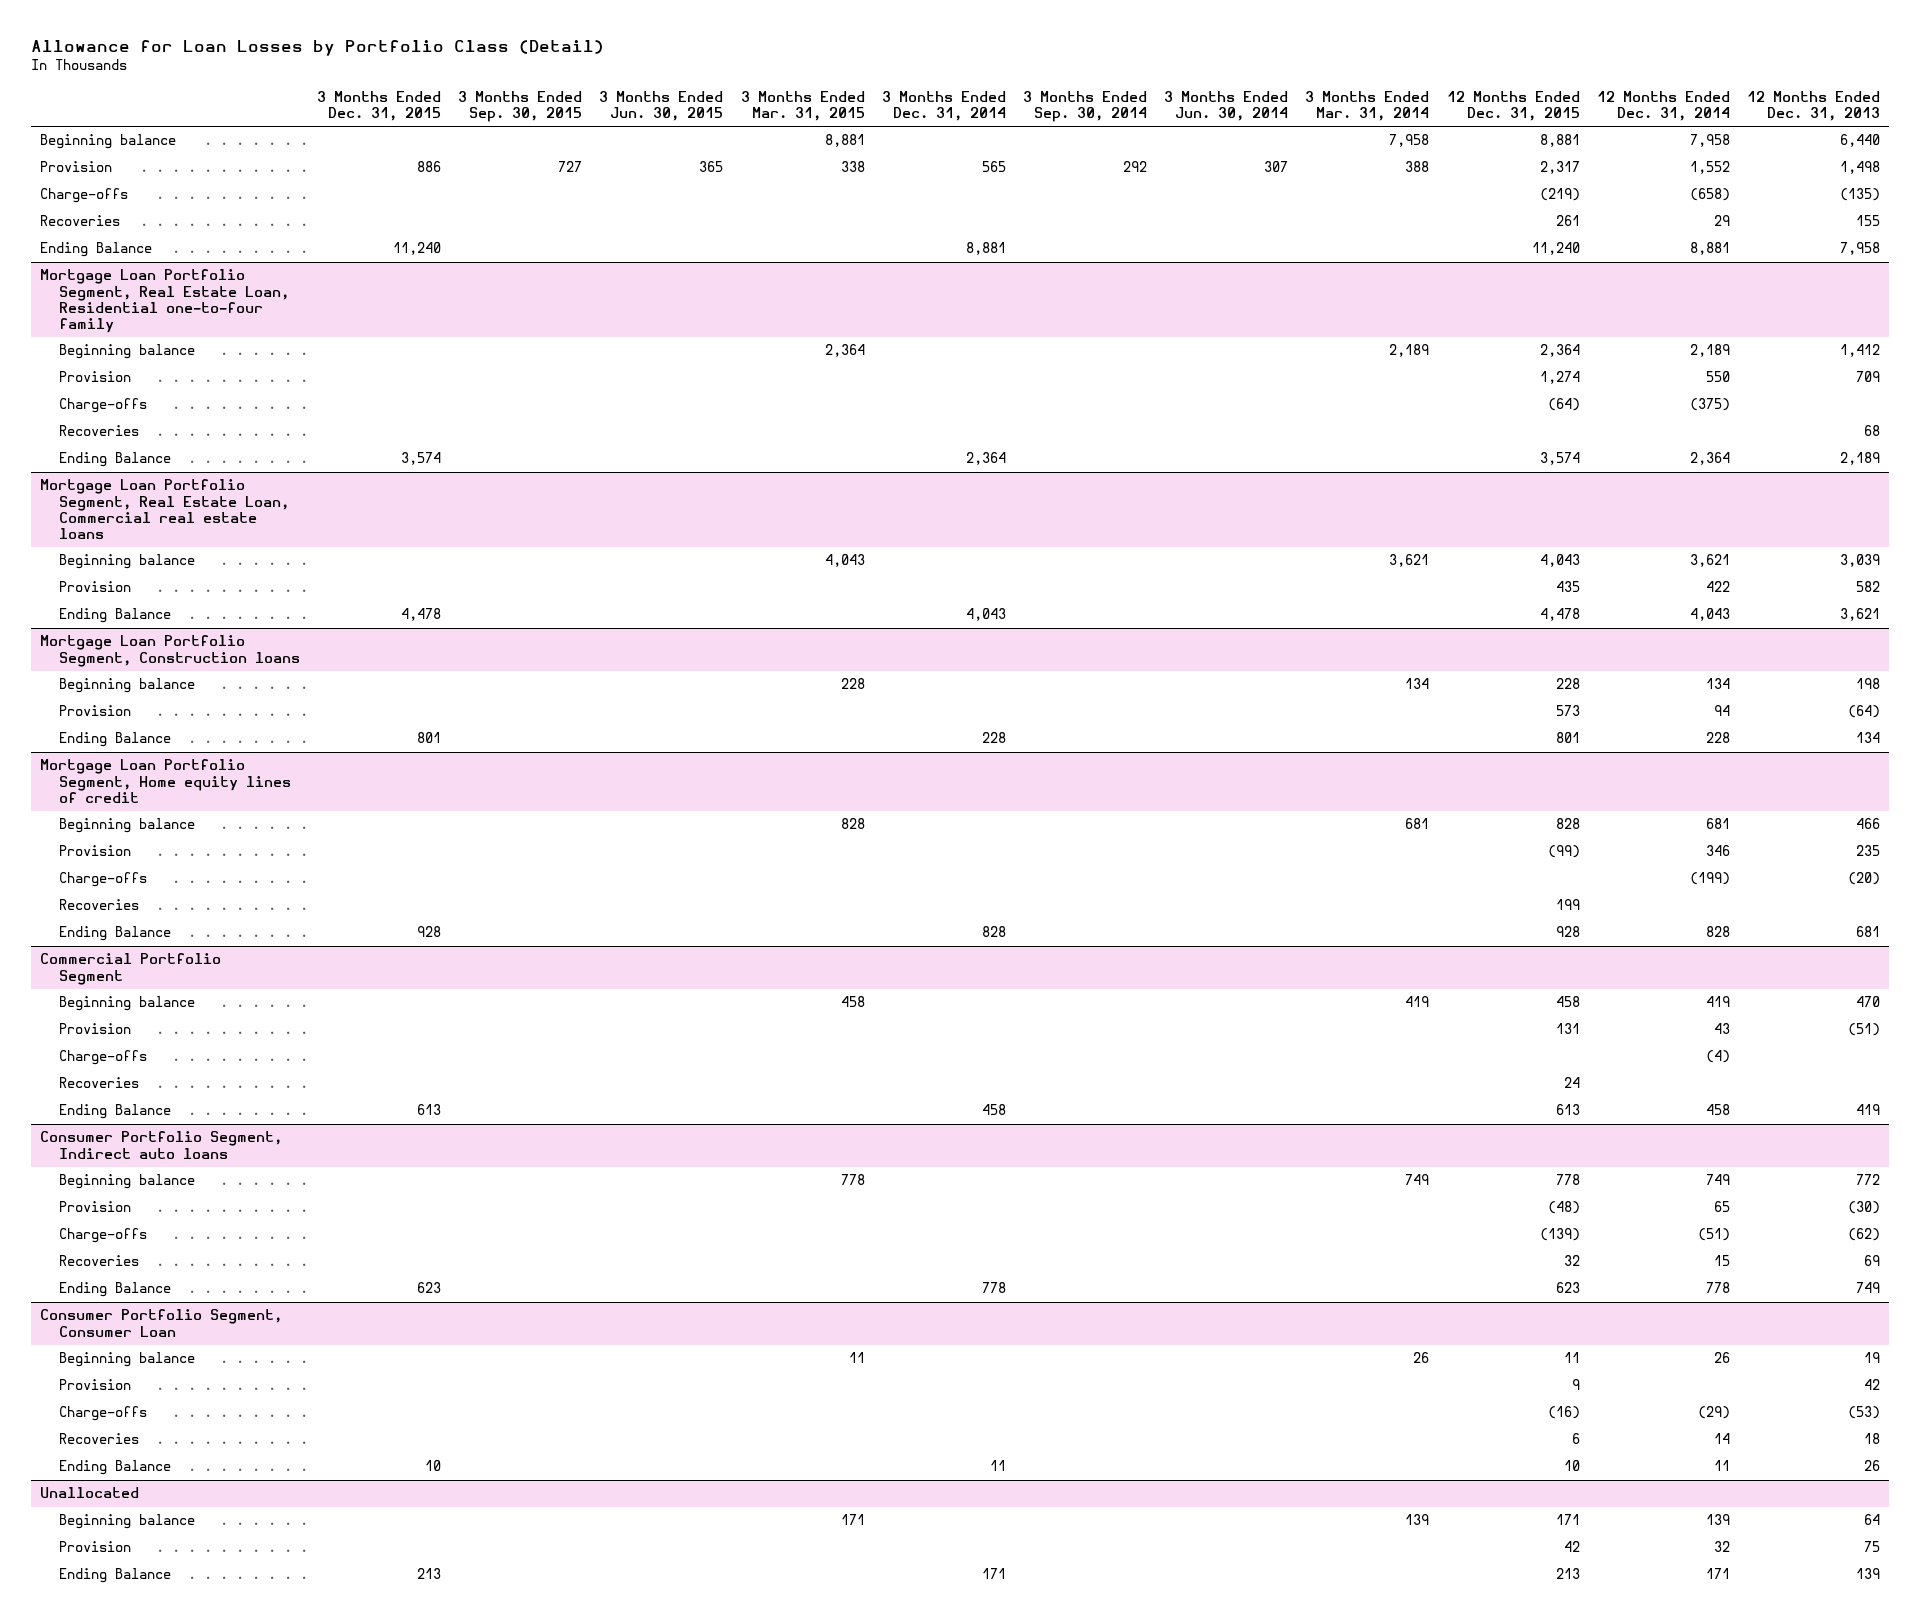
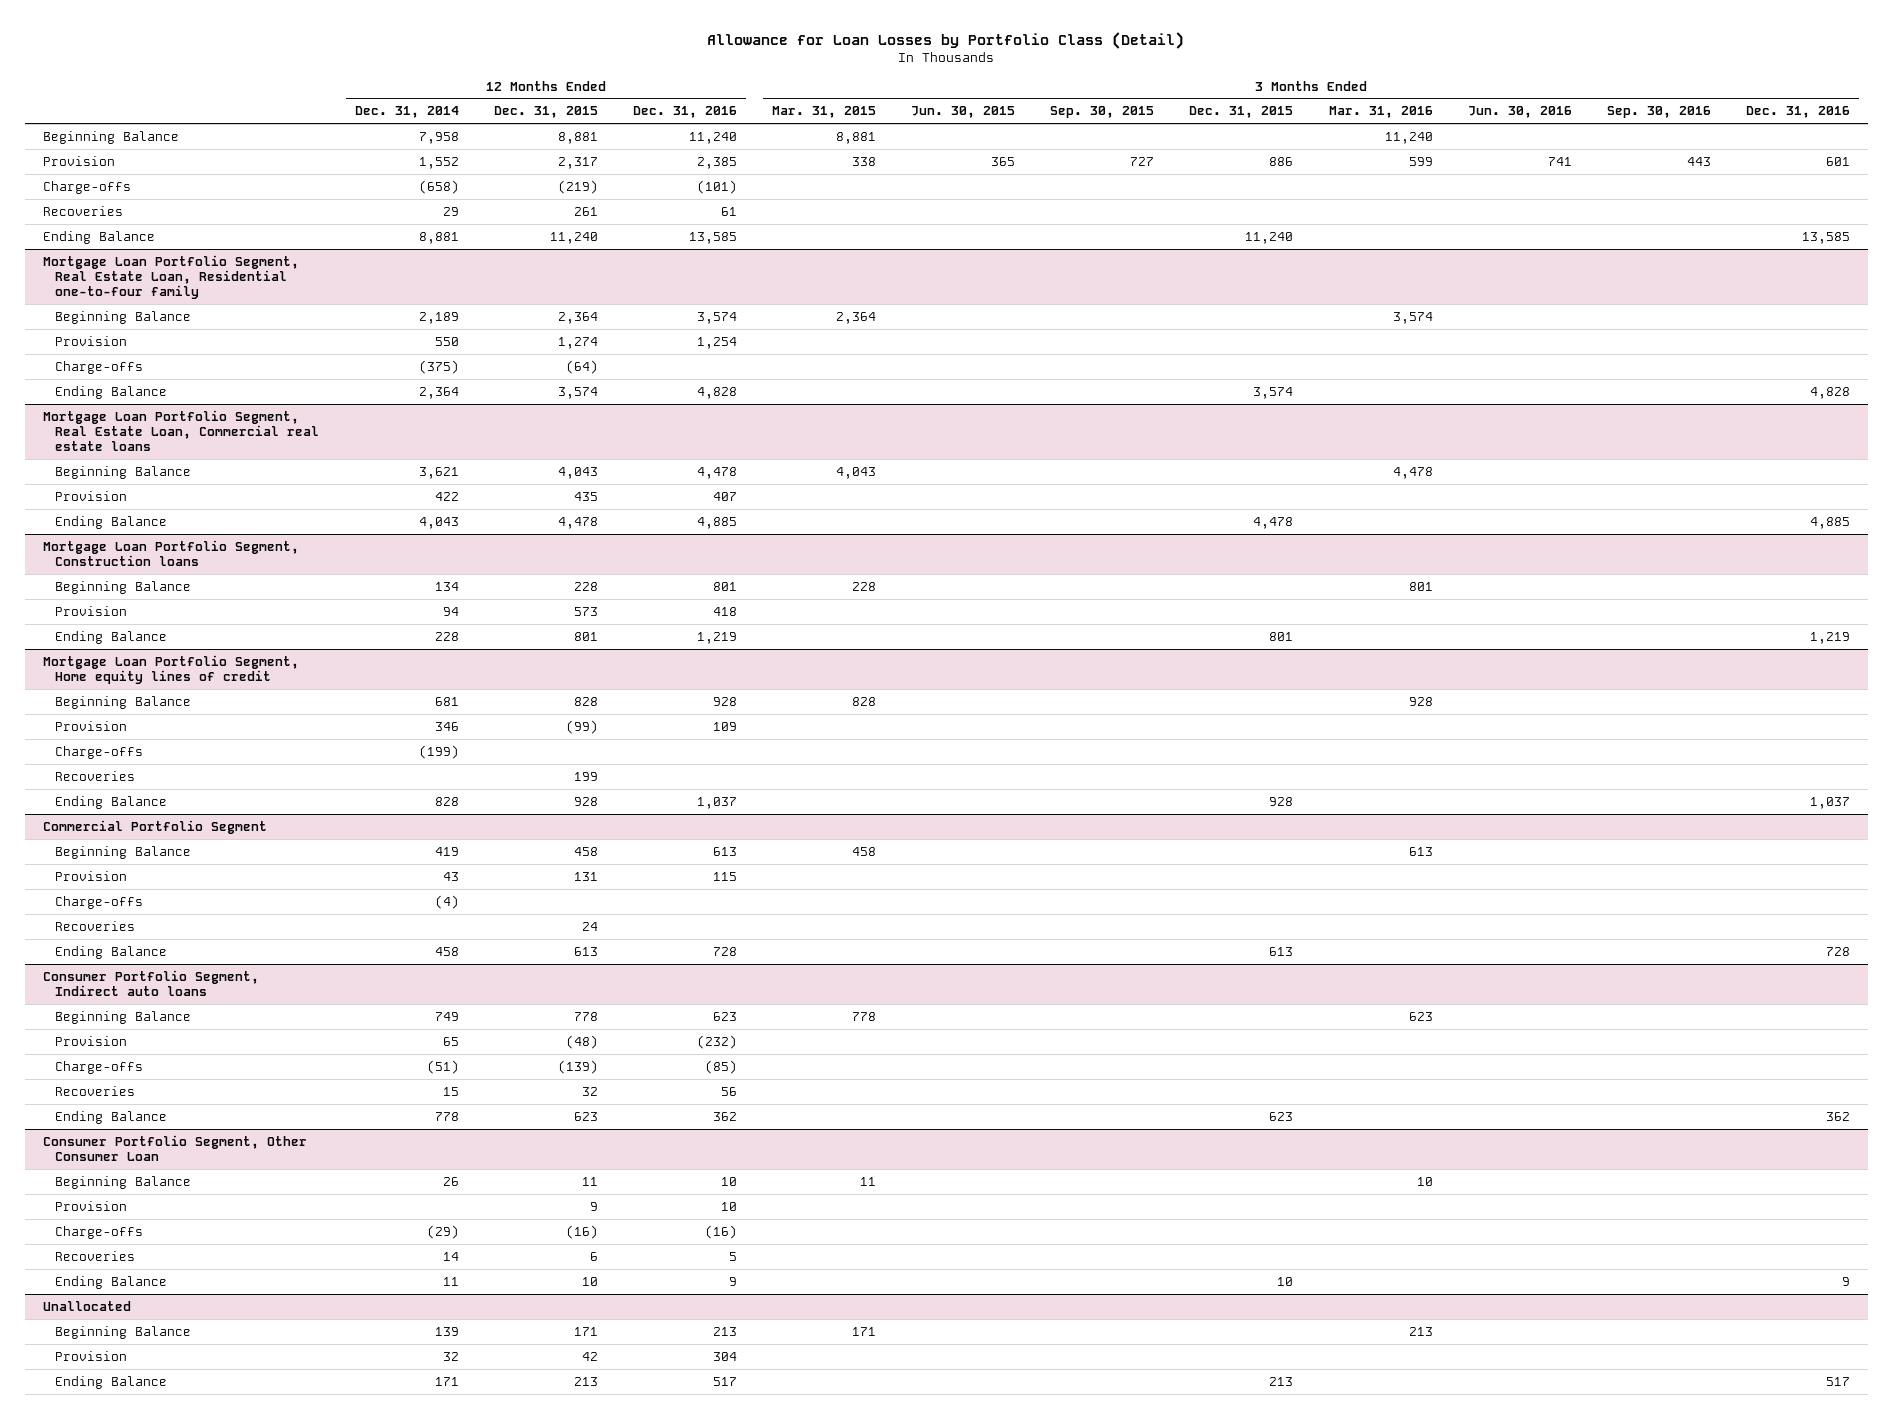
- | 3 Months Ended Dec. 31, 2015 | 3 Months Ended Sep. 30, 2015 | 3 Months Ended Jun. 30, 2015 | 3 Months Ended Mar. 31, 2015 | 3 Months Ended Dec. 31, 2014 | 3 Months Ended Sep. 30, 2014 | 3 Months Ended Jun. 30, 2014 | 3 Months Ended Mar. 31, 2014 | 12 Months Ended Dec. 31, 2015 | 12 Months Ended Dec. 31, 2014 | 12 Months Ended Dec. 31, 2013
+ | 12 Months Ended Dec. 31, 2014 | 12 Months Ended Dec. 31, 2015 | 12 Months Ended Dec. 31, 2016 | 3 Months Ended Mar. 31, 2015 | 3 Months Ended Jun. 30, 2015 | 3 Months Ended Sep. 30, 2015 | 3 Months Ended Dec. 31, 2015 | 3 Months Ended Mar. 31, 2016 | 3 Months Ended Jun. 30, 2016 | 3 Months Ended Sep. 30, 2016 | 3 Months Ended Dec. 31, 2016
- Beginning balance | | | | 8,881 | | | | 7,958 | 8,881 | 7,958 | 6,440
+ Beginning Balance | 7,958 | 8,881 | 11,240 | 8,881 | | | | 11,240 | | |
@ Mortgage Loan Portfolio Segment, Real Estate Loan, Residential one-to-four family
- Beginning balance | | | | 2,364 | | | | 2,189 | 2,364 | 2,189 | 1,412
+ Beginning Balance | 2,189 | 2,364 | 3,574 | 2,364 | | | | 3,574 | | |
- Recoveries | | | | | | | | | | | 68
@ Mortgage Loan Portfolio Segment, Real Estate Loan, Commercial real estate loans
- Beginning balance | | | | 4,043 | | | | 3,621 | 4,043 | 3,621 | 3,039
+ Beginning Balance | 3,621 | 4,043 | 4,478 | 4,043 | | | | 4,478 | | |
@ Mortgage Loan Portfolio Segment, Construction loans
- Beginning balance | | | | 228 | | | | 134 | 228 | 134 | 198
+ Beginning Balance | 134 | 228 | 801 | 228 | | | | 801 | | |
@ Mortgage Loan Portfolio Segment, Home equity lines of credit
- Beginning balance | | | | 828 | | | | 681 | 828 | 681 | 466
+ Beginning Balance | 681 | 828 | 928 | 828 | | | | 928 | | |
@ Commercial Portfolio Segment
- Beginning balance | | | | 458 | | | | 419 | 458 | 419 | 470
+ Beginning Balance | 419 | 458 | 613 | 458 | | | | 613 | | |
@ Consumer Portfolio Segment, Indirect auto loans
- Beginning balance | | | | 778 | | | | 749 | 778 | 749 | 772
+ Beginning Balance | 749 | 778 | 623 | 778 | | | | 623 | | |
- Consumer Portfolio Segment, Consumer Loan
- Beginning balance | | | | 11 | | | | 26 | 11 | 26 | 19
+ Consumer Portfolio Segment, Other Consumer Loan
+ Beginning Balance | 26 | 11 | 10 | 11 | | | | 10 | | |
@ Unallocated
- Beginning balance | | | | 171 | | | | 139 | 171 | 139 | 64
+ Beginning Balance | 139 | 171 | 213 | 171 | | | | 213 | | |

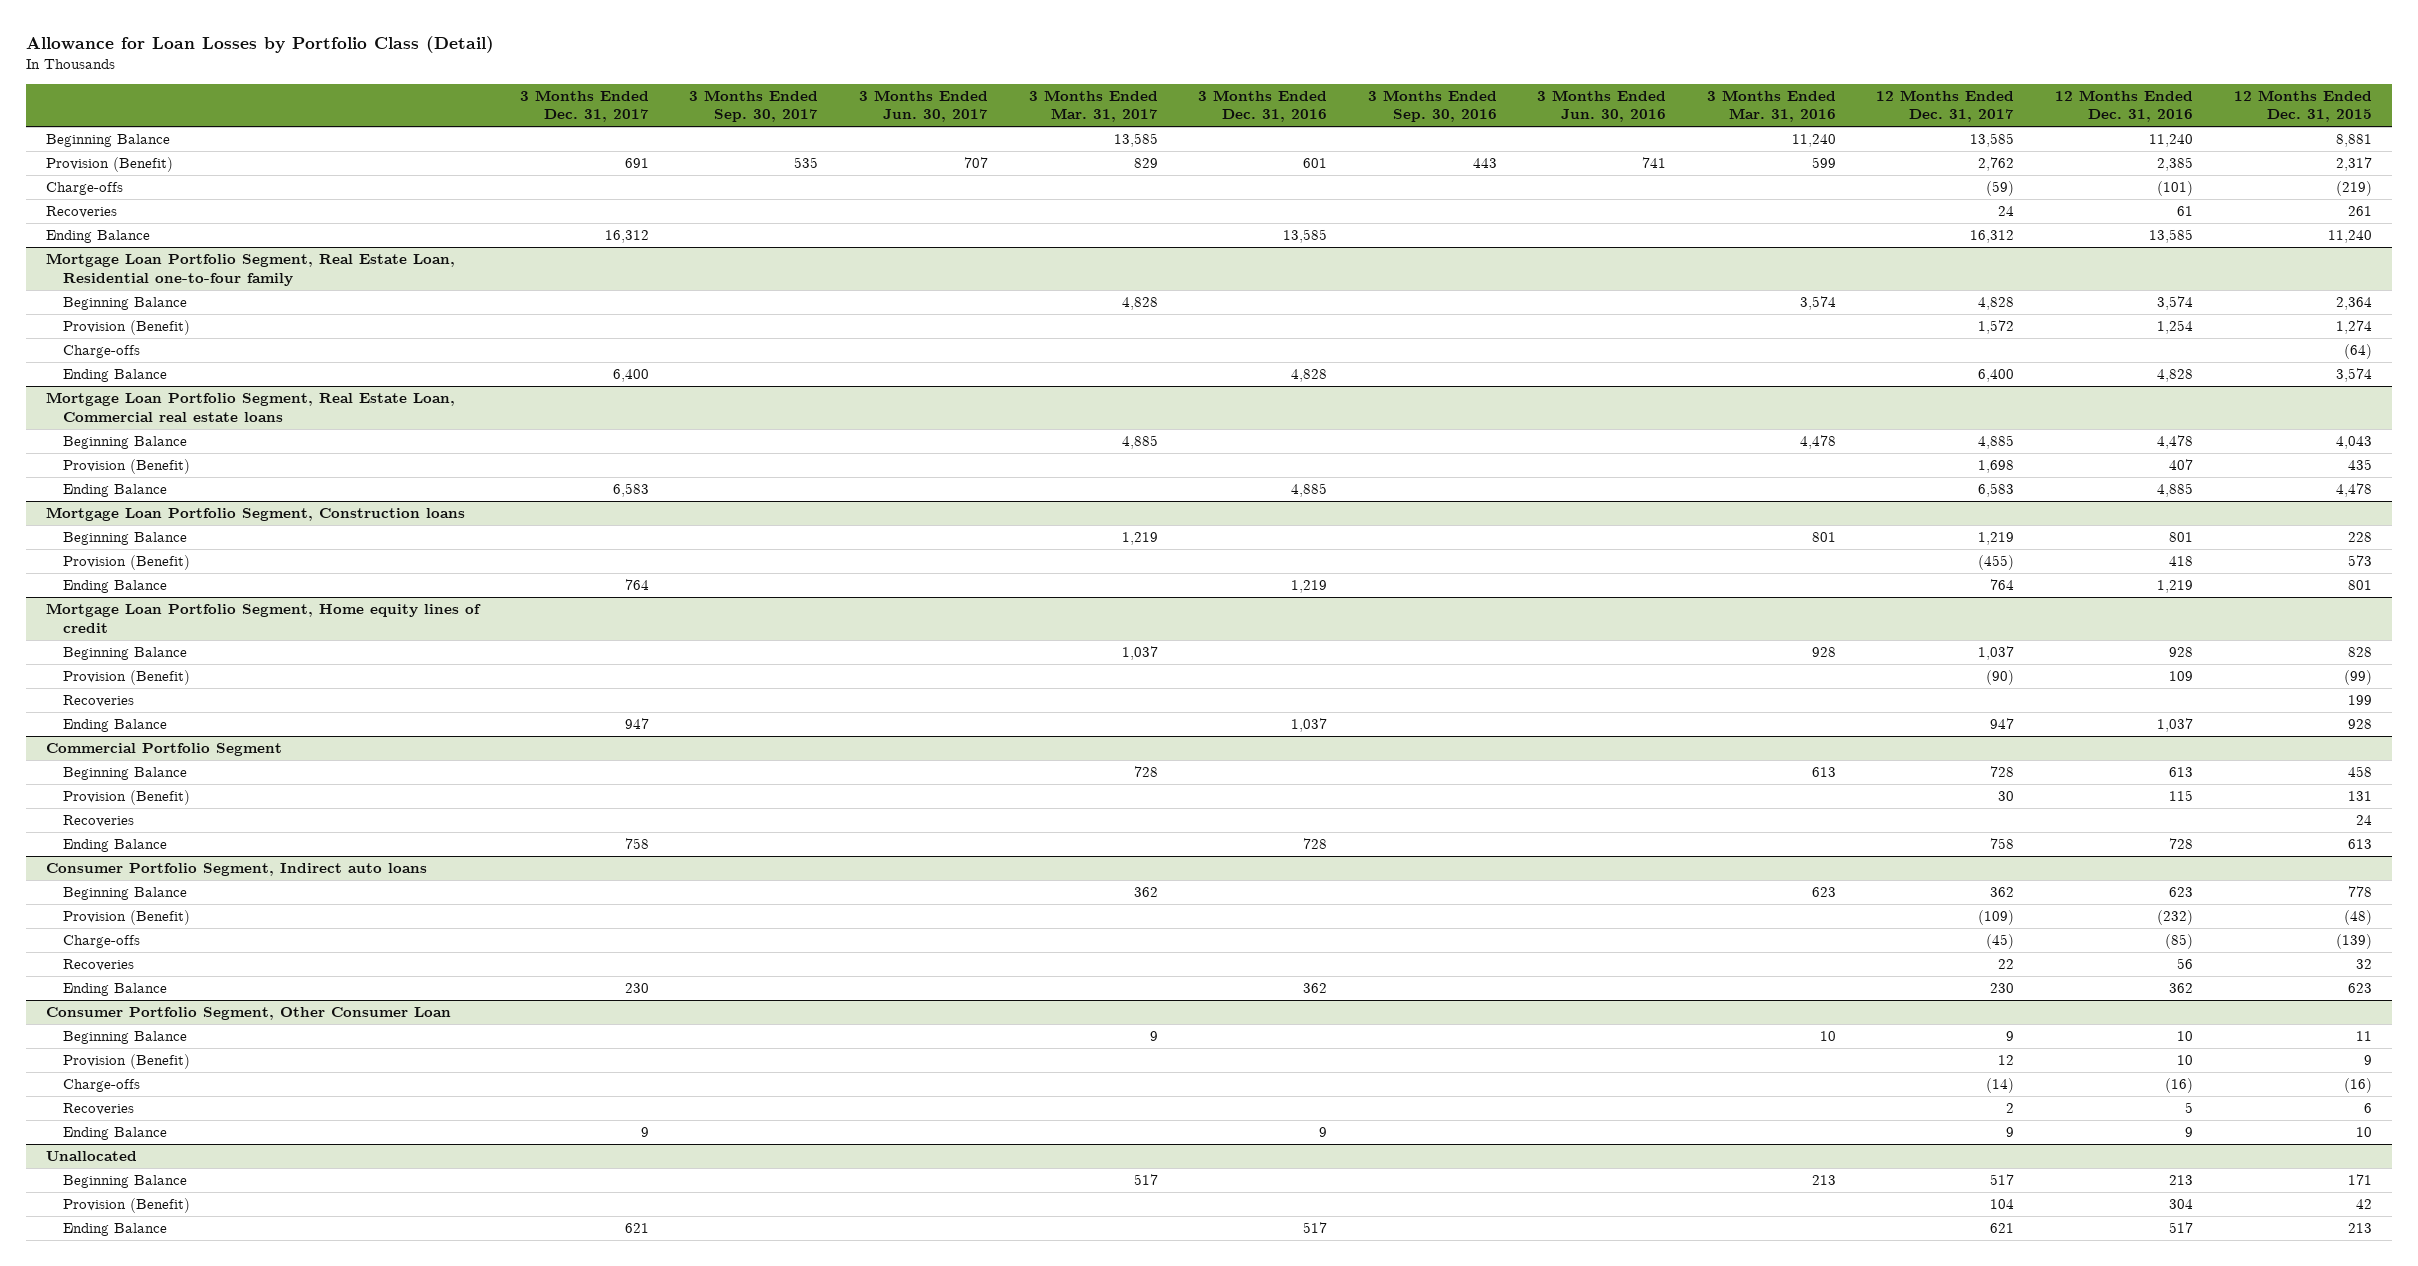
- | 12 Months Ended Dec. 31, 2014 | 12 Months Ended Dec. 31, 2015 | 12 Months Ended Dec. 31, 2016 | 3 Months Ended Mar. 31, 2015 | 3 Months Ended Jun. 30, 2015 | 3 Months Ended Sep. 30, 2015 | 3 Months Ended Dec. 31, 2015 | 3 Months Ended Mar. 31, 2016 | 3 Months Ended Jun. 30, 2016 | 3 Months Ended Sep. 30, 2016 | 3 Months Ended Dec. 31, 2016
+ | 3 Months Ended Dec. 31, 2017 | 3 Months Ended Sep. 30, 2017 | 3 Months Ended Jun. 30, 2017 | 3 Months Ended Mar. 31, 2017 | 3 Months Ended Dec. 31, 2016 | 3 Months Ended Sep. 30, 2016 | 3 Months Ended Jun. 30, 2016 | 3 Months Ended Mar. 31, 2016 | 12 Months Ended Dec. 31, 2017 | 12 Months Ended Dec. 31, 2016 | 12 Months Ended Dec. 31, 2015
- Provision | 1,552 | 2,317 | 2,385 | 338 | 365 | 727 | 886 | 599 | 741 | 443 | 601
+ Provision (Benefit) | 691 | 535 | 707 | 829 | 601 | 443 | 741 | 599 | 2,762 | 2,385 | 2,317
@ Mortgage Loan Portfolio Segment, Real Estate Loan, Residential one-to-four family
- Provision | 550 | 1,274 | 1,254 | | | | | | | |
+ Provision (Benefit) | | | | | | | | | 1,572 | 1,254 | 1,274
@ Mortgage Loan Portfolio Segment, Real Estate Loan, Commercial real estate loans
- Provision | 422 | 435 | 407 | | | | | | | |
+ Provision (Benefit) | | | | | | | | | 1,698 | 407 | 435
@ Mortgage Loan Portfolio Segment, Construction loans
- Provision | 94 | 573 | 418 | | | | | | | |
+ Provision (Benefit) | | | | | | | | | (455) | 418 | 573
@ Mortgage Loan Portfolio Segment, Home equity lines of credit
- Provision | 346 | (99) | 109 | | | | | | | |
- Charge-offs | (199) | | | | | | | | | |
+ Provision (Benefit) | | | | | | | | | (90) | 109 | (99)
@ Commercial Portfolio Segment
- Provision | 43 | 131 | 115 | | | | | | | |
- Charge-offs | (4) | | | | | | | | | |
+ Provision (Benefit) | | | | | | | | | 30 | 115 | 131
@ Consumer Portfolio Segment, Indirect auto loans
- Provision | 65 | (48) | (232) | | | | | | | |
+ Provision (Benefit) | | | | | | | | | (109) | (232) | (48)
@ Consumer Portfolio Segment, Other Consumer Loan
- Provision | | 9 | 10 | | | | | | | |
+ Provision (Benefit) | | | | | | | | | 12 | 10 | 9
@ Unallocated
- Provision | 32 | 42 | 304 | | | | | | | |
+ Provision (Benefit) | | | | | | | | | 104 | 304 | 42

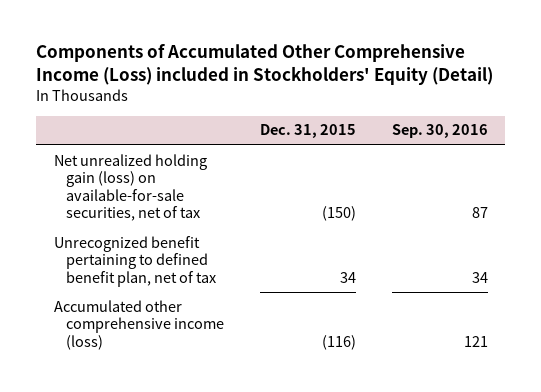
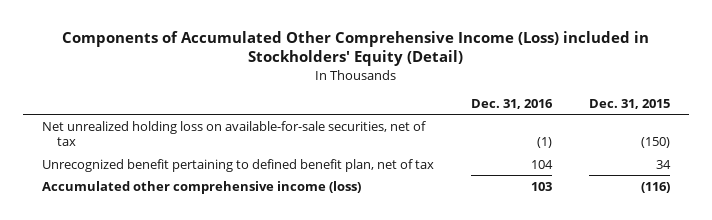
- | Dec. 31, 2015 | Sep. 30, 2016
+ | Dec. 31, 2016 | Dec. 31, 2015
- Net unrealized holding gain (loss) on available-for-sale securities, net of tax | (150) | 87
+ Net unrealized holding loss on available-for-sale securities, net of tax | (1) | (150)

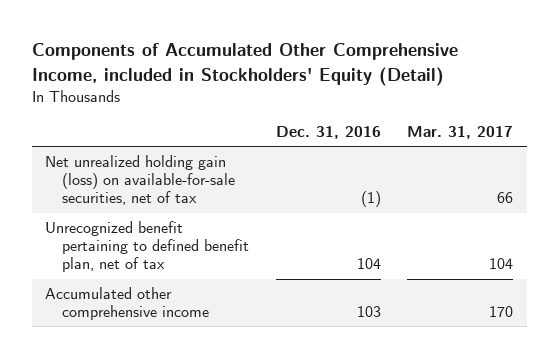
- Components of Accumulated Other Comprehensive Income (Loss) included in Stockholders' Equity (Detail)
+ Components of Accumulated Other Comprehensive Income, included in Stockholders' Equity (Detail)
- | Dec. 31, 2016 | Dec. 31, 2015
+ | Dec. 31, 2016 | Mar. 31, 2017
- Net unrealized holding loss on available-for-sale securities, net of tax | (1) | (150)
+ Net unrealized holding gain (loss) on available-for-sale securities, net of tax | (1) | 66
- Accumulated other comprehensive income (loss) | 103 | (116)
+ Accumulated other comprehensive income | 103 | 170

